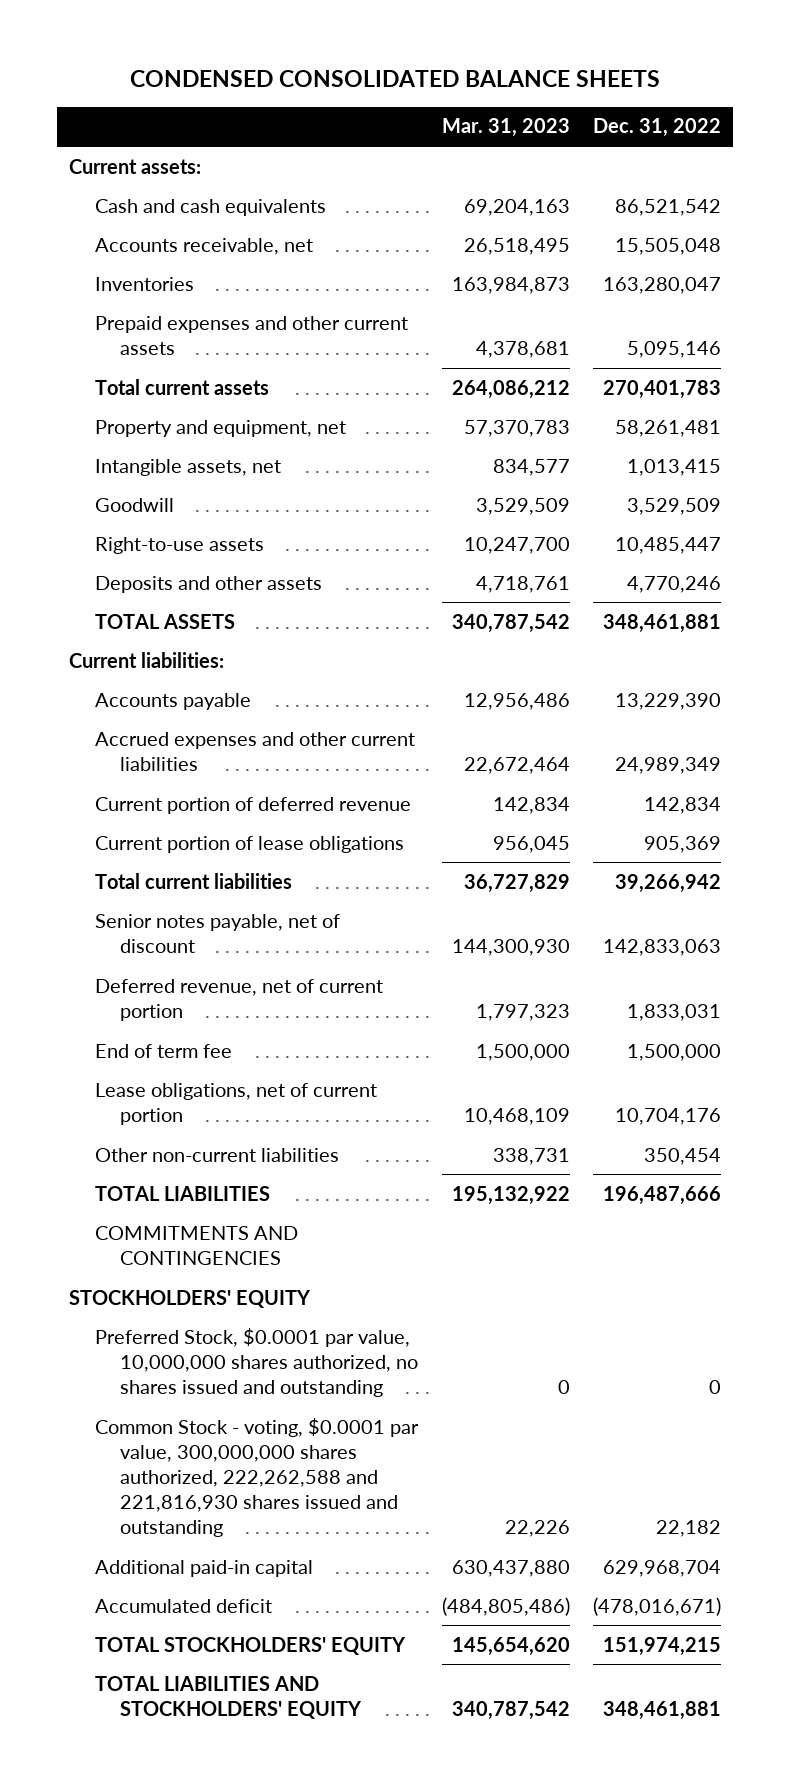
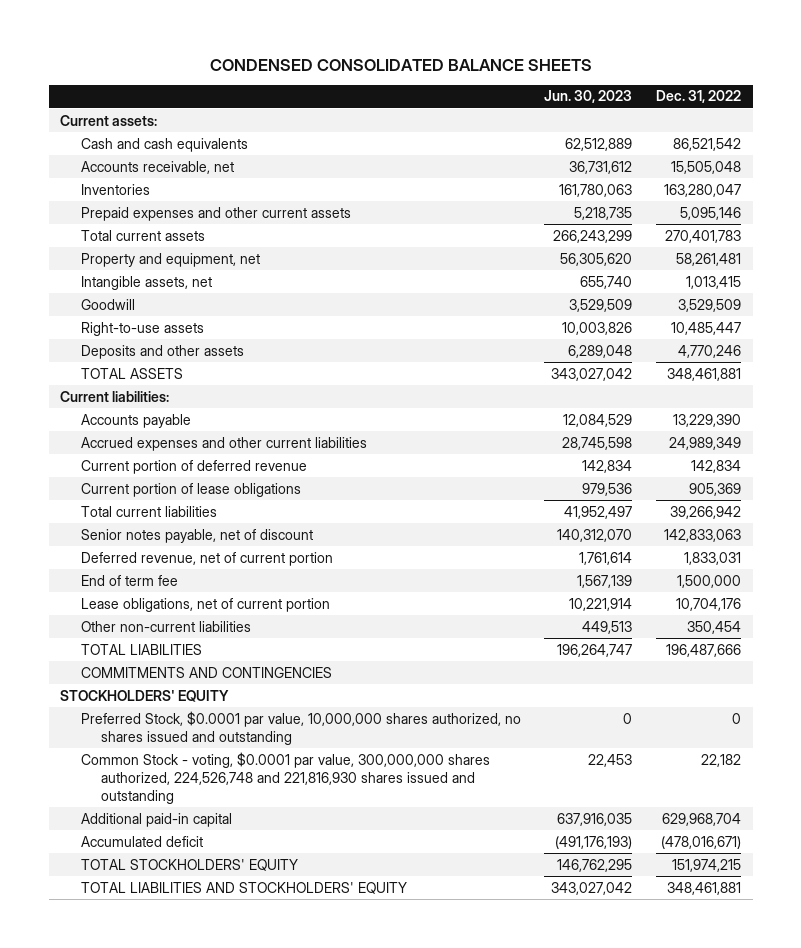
- | Mar. 31, 2023 | Dec. 31, 2022
+ | Jun. 30, 2023 | Dec. 31, 2022
- Common Stock - voting, $0.0001 par value, 300,000,000 shares authorized, 222,262,588 and 221,816,930 shares issued and outstanding | 22,226 | 22,182
+ Common Stock - voting, $0.0001 par value, 300,000,000 shares authorized, 224,526,748 and 221,816,930 shares issued and outstanding | 22,453 | 22,182

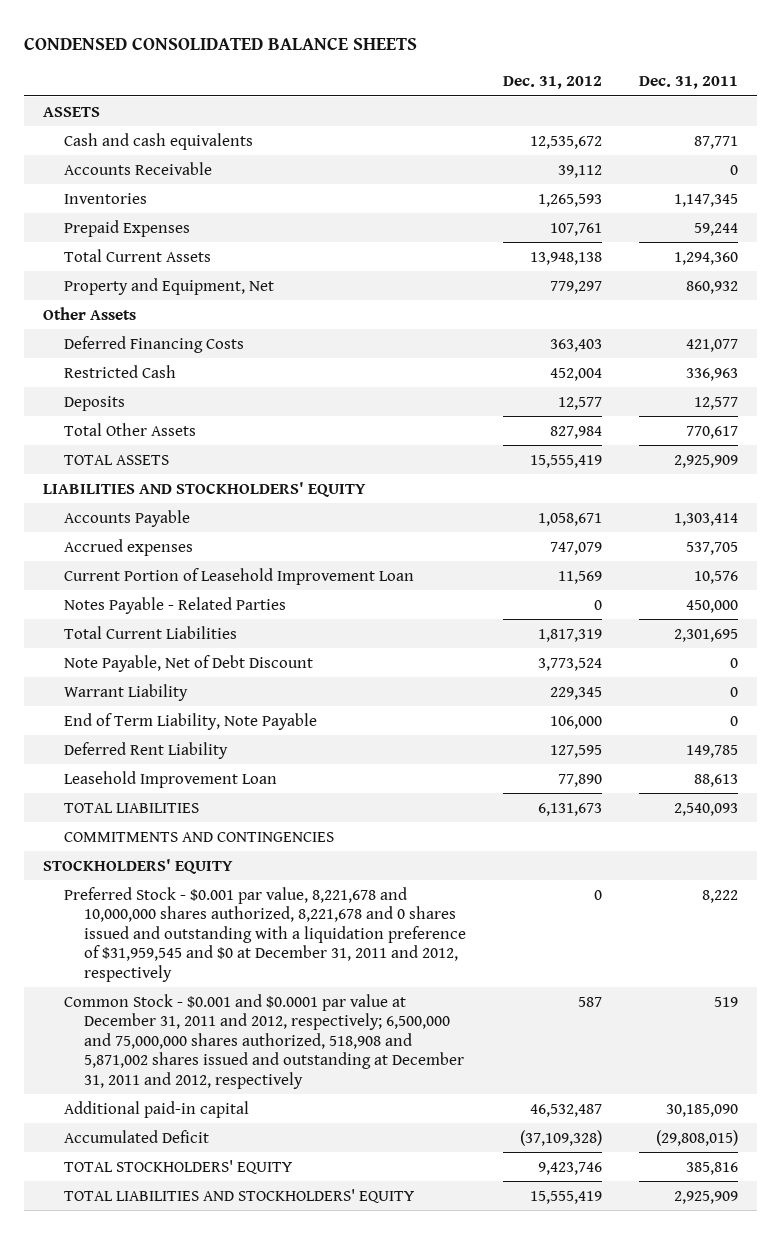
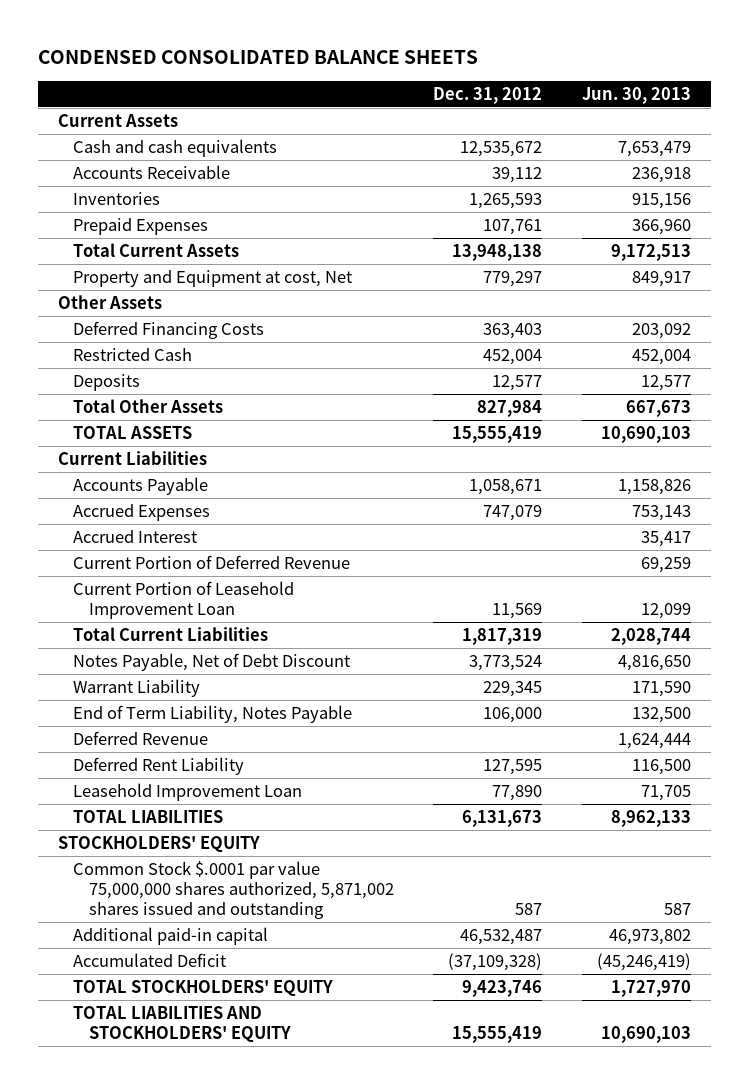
- | Dec. 31, 2012 | Dec. 31, 2011
+ | Dec. 31, 2012 | Jun. 30, 2013
- ASSETS
+ Current Assets
- Property and Equipment, Net | 779,297 | 860,932
+ Property and Equipment at cost, Net | 779,297 | 849,917
- LIABILITIES AND STOCKHOLDERS' EQUITY
+ Current Liabilities
- Accrued expenses | 747,079 | 537,705
+ Accrued Expenses | 747,079 | 753,143
+ Accrued Interest | | 35,417
+ Current Portion of Deferred Revenue | | 69,259
- Notes Payable - Related Parties | 0 | 450,000
- Note Payable, Net of Debt Discount | 3,773,524 | 0
+ Notes Payable, Net of Debt Discount | 3,773,524 | 4,816,650
- End of Term Liability, Note Payable | 106,000 | 0
+ End of Term Liability, Notes Payable | 106,000 | 132,500
+ Deferred Revenue | | 1,624,444
- COMMITMENTS AND CONTINGENCIES
- Preferred Stock - $0.001 par value, 8,221,678 and 10,000,000 shares authorized, 8,221,678 and 0 shares issued and outstanding with a liquidation preference of $31,959,545 and $0 at December 31, 2011 and 2012, respectively | 0 | 8,222
- Common Stock - $0.001 and $0.0001 par value at December 31, 2011 and 2012, respectively; 6,500,000 and 75,000,000 shares authorized, 518,908 and 5,871,002 shares issued and outstanding at December 31, 2011 and 2012, respectively | 587 | 519
+ Common Stock $.0001 par value 75,000,000 shares authorized, 5,871,002 shares issued and outstanding | 587 | 587

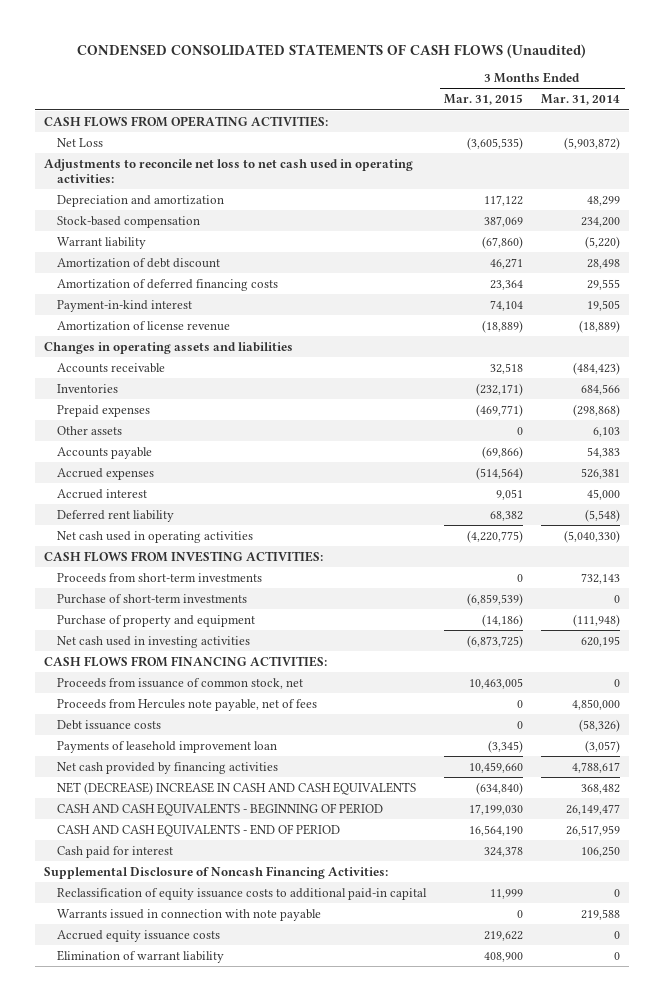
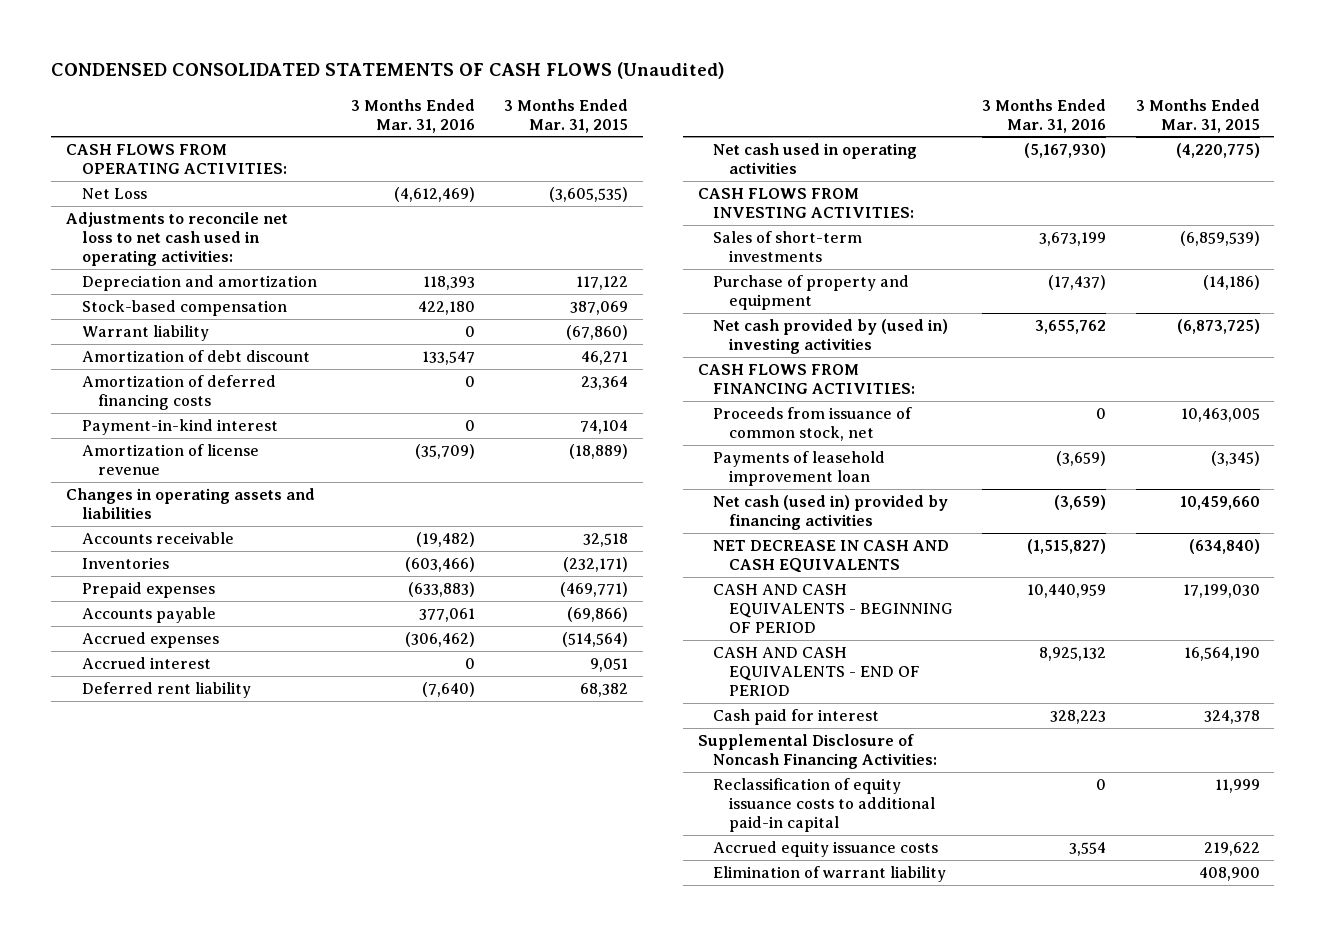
- | 3 Months Ended Mar. 31, 2015 | 3 Months Ended Mar. 31, 2014
+ | 3 Months Ended Mar. 31, 2016 | 3 Months Ended Mar. 31, 2015
- Other assets | 0 | 6,103
- Proceeds from short-term investments | 0 | 732,143
- Purchase of short-term investments | (6,859,539) | 0
+ Sales of short-term investments | 3,673,199 | (6,859,539)
- Net cash used in investing activities | (6,873,725) | 620,195
+ Net cash provided by (used in) investing activities | 3,655,762 | (6,873,725)
- Proceeds from Hercules note payable, net of fees | 0 | 4,850,000
- Debt issuance costs | 0 | (58,326)
- Net cash provided by financing activities | 10,459,660 | 4,788,617
- NET (DECREASE) INCREASE IN CASH AND CASH EQUIVALENTS | (634,840) | 368,482
+ Net cash (used in) provided by financing activities | (3,659) | 10,459,660
+ NET DECREASE IN CASH AND CASH EQUIVALENTS | (1,515,827) | (634,840)
- Warrants issued in connection with note payable | 0 | 219,588

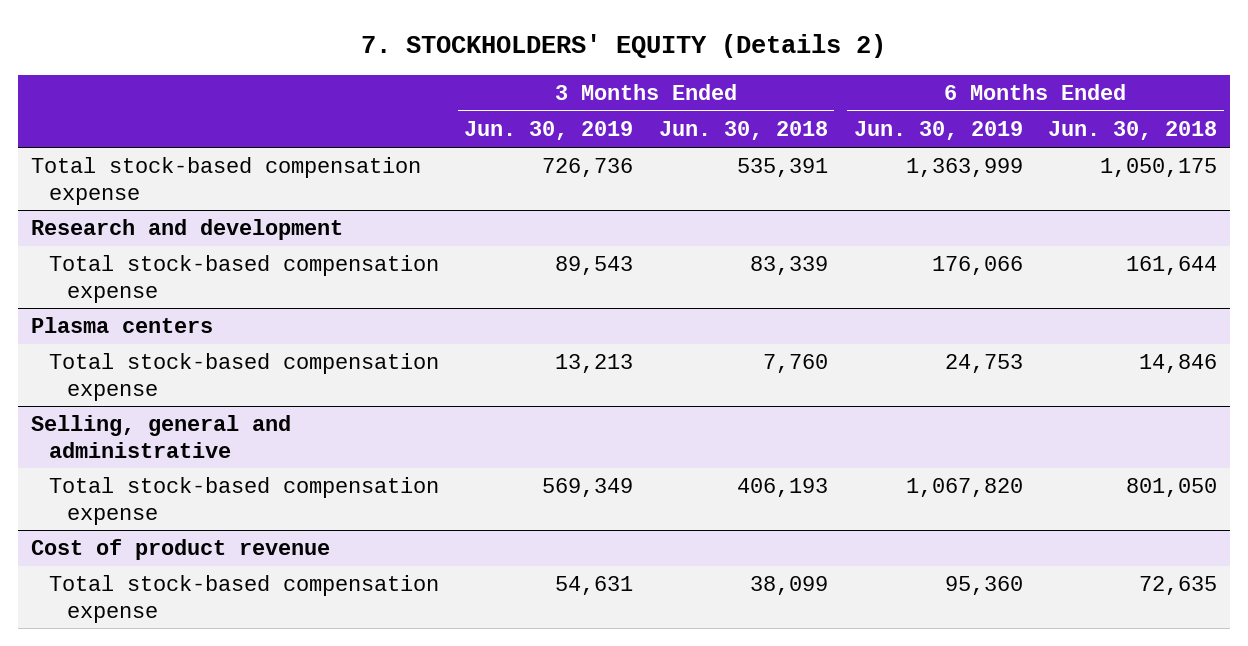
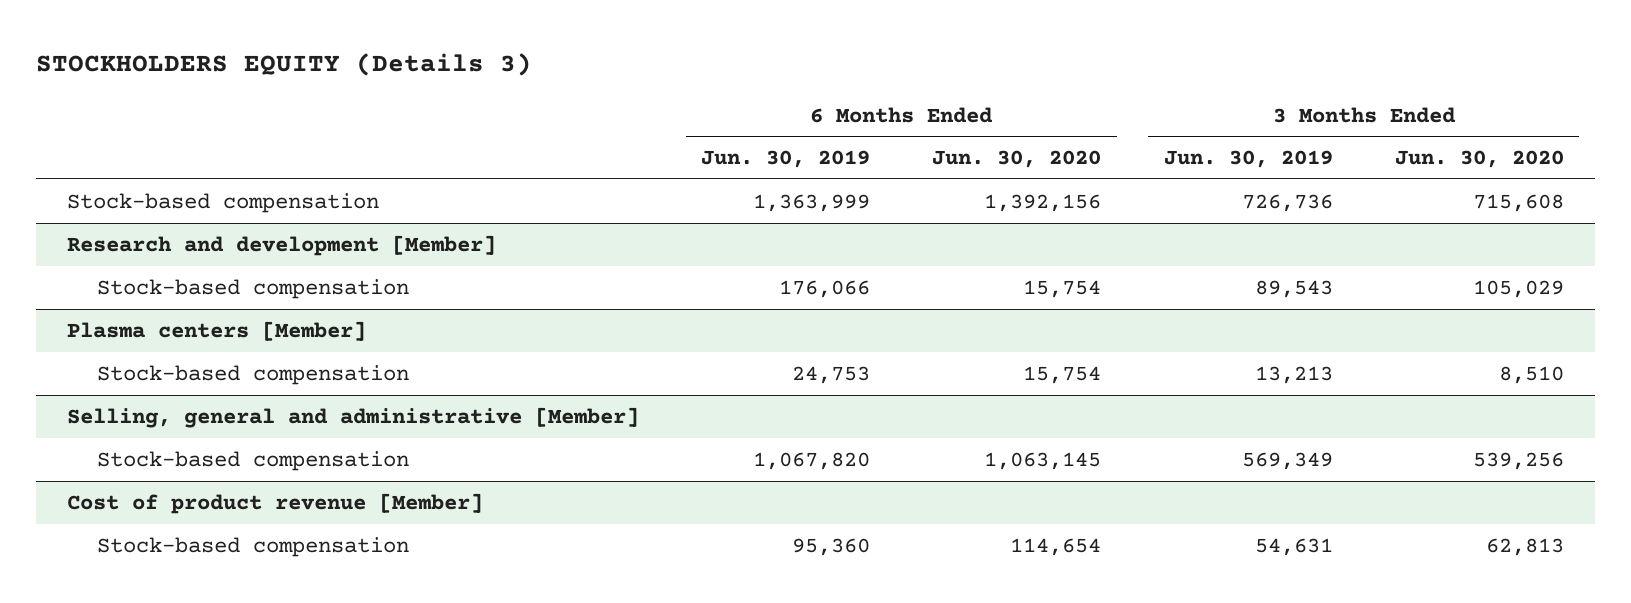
- 7. STOCKHOLDERS' EQUITY (Details 2)
+ STOCKHOLDERS EQUITY (Details 3)
- | 3 Months Ended Jun. 30, 2019 | 3 Months Ended Jun. 30, 2018 | 6 Months Ended Jun. 30, 2019 | 6 Months Ended Jun. 30, 2018
+ | 6 Months Ended Jun. 30, 2019 | 6 Months Ended Jun. 30, 2020 | 3 Months Ended Jun. 30, 2019 | 3 Months Ended Jun. 30, 2020
- Total stock-based compensation expense | 726,736 | 535,391 | 1,363,999 | 1,050,175
- Research and development
- Total stock-based compensation expense | 89,543 | 83,339 | 176,066 | 161,644
- Plasma centers
- Total stock-based compensation expense | 13,213 | 7,760 | 24,753 | 14,846
- Selling, general and administrative
- Total stock-based compensation expense | 569,349 | 406,193 | 1,067,820 | 801,050
- Cost of product revenue
- Total stock-based compensation expense | 54,631 | 38,099 | 95,360 | 72,635
+ Stock-based compensation | 1,363,999 | 1,392,156 | 726,736 | 715,608
+ Research and development [Member]
+ Stock-based compensation | 176,066 | 15,754 | 89,543 | 105,029
+ Plasma centers [Member]
+ Stock-based compensation | 24,753 | 15,754 | 13,213 | 8,510
+ Selling, general and administrative [Member]
+ Stock-based compensation | 1,067,820 | 1,063,145 | 569,349 | 539,256
+ Cost of product revenue [Member]
+ Stock-based compensation | 95,360 | 114,654 | 54,631 | 62,813

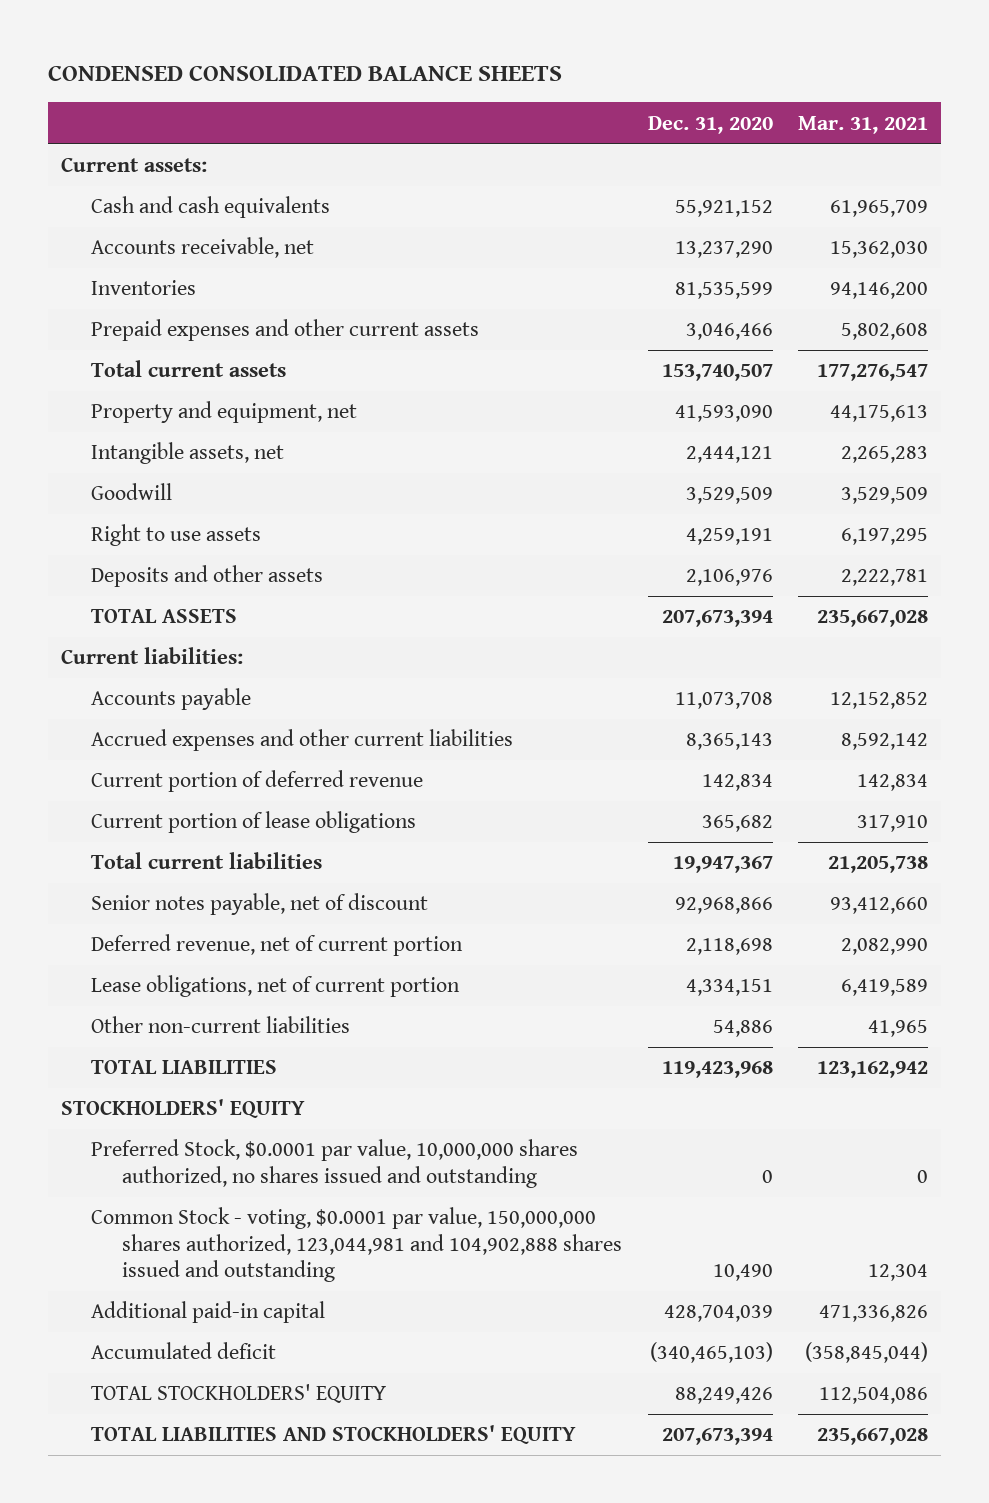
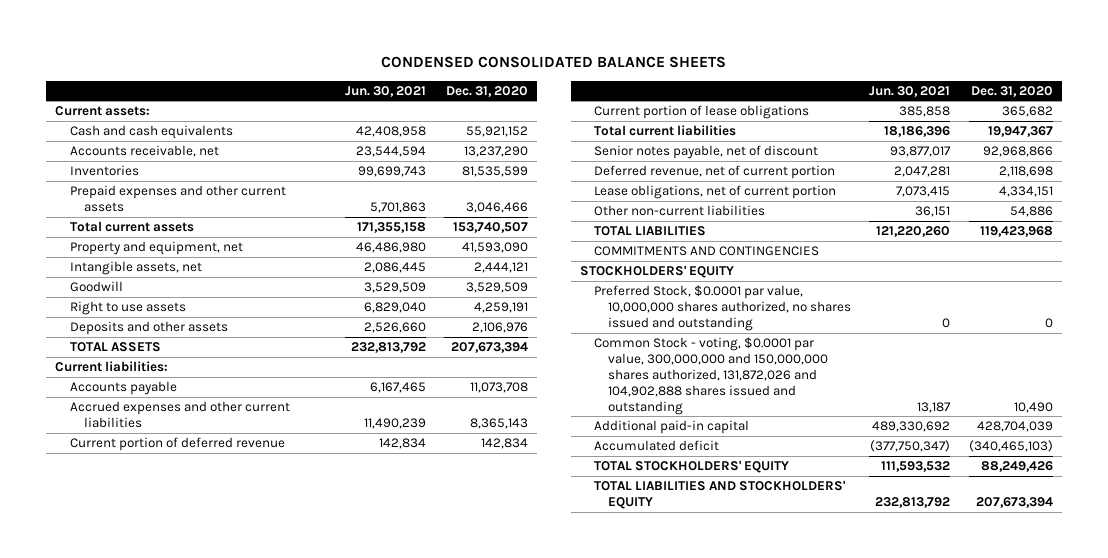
- | Dec. 31, 2020 | Mar. 31, 2021
+ | Jun. 30, 2021 | Dec. 31, 2020
+ COMMITMENTS AND CONTINGENCIES
- Common Stock - voting, $0.0001 par value, 150,000,000 shares authorized, 123,044,981 and 104,902,888 shares issued and outstanding | 10,490 | 12,304
+ Common Stock - voting, $0.0001 par value, 300,000,000 and 150,000,000 shares authorized, 131,872,026 and 104,902,888 shares issued and outstanding | 13,187 | 10,490

